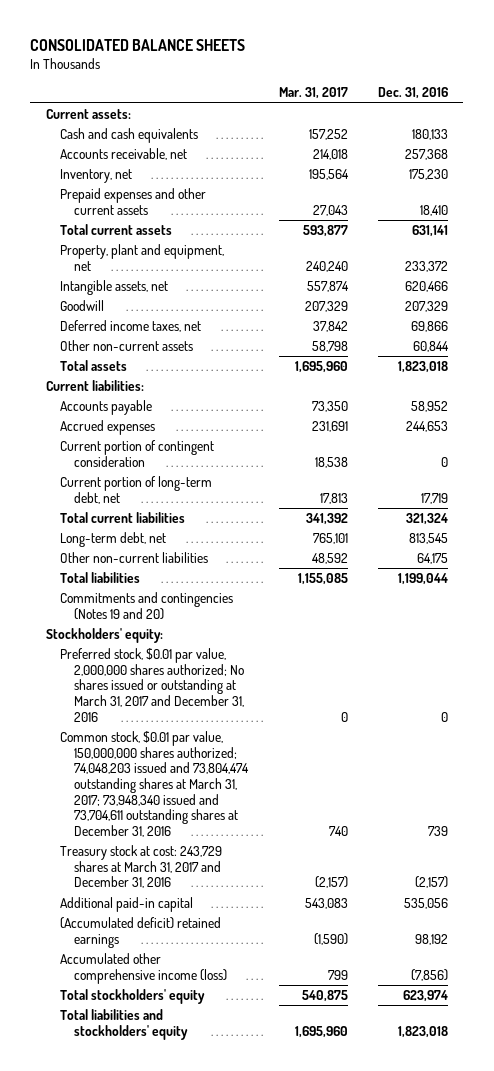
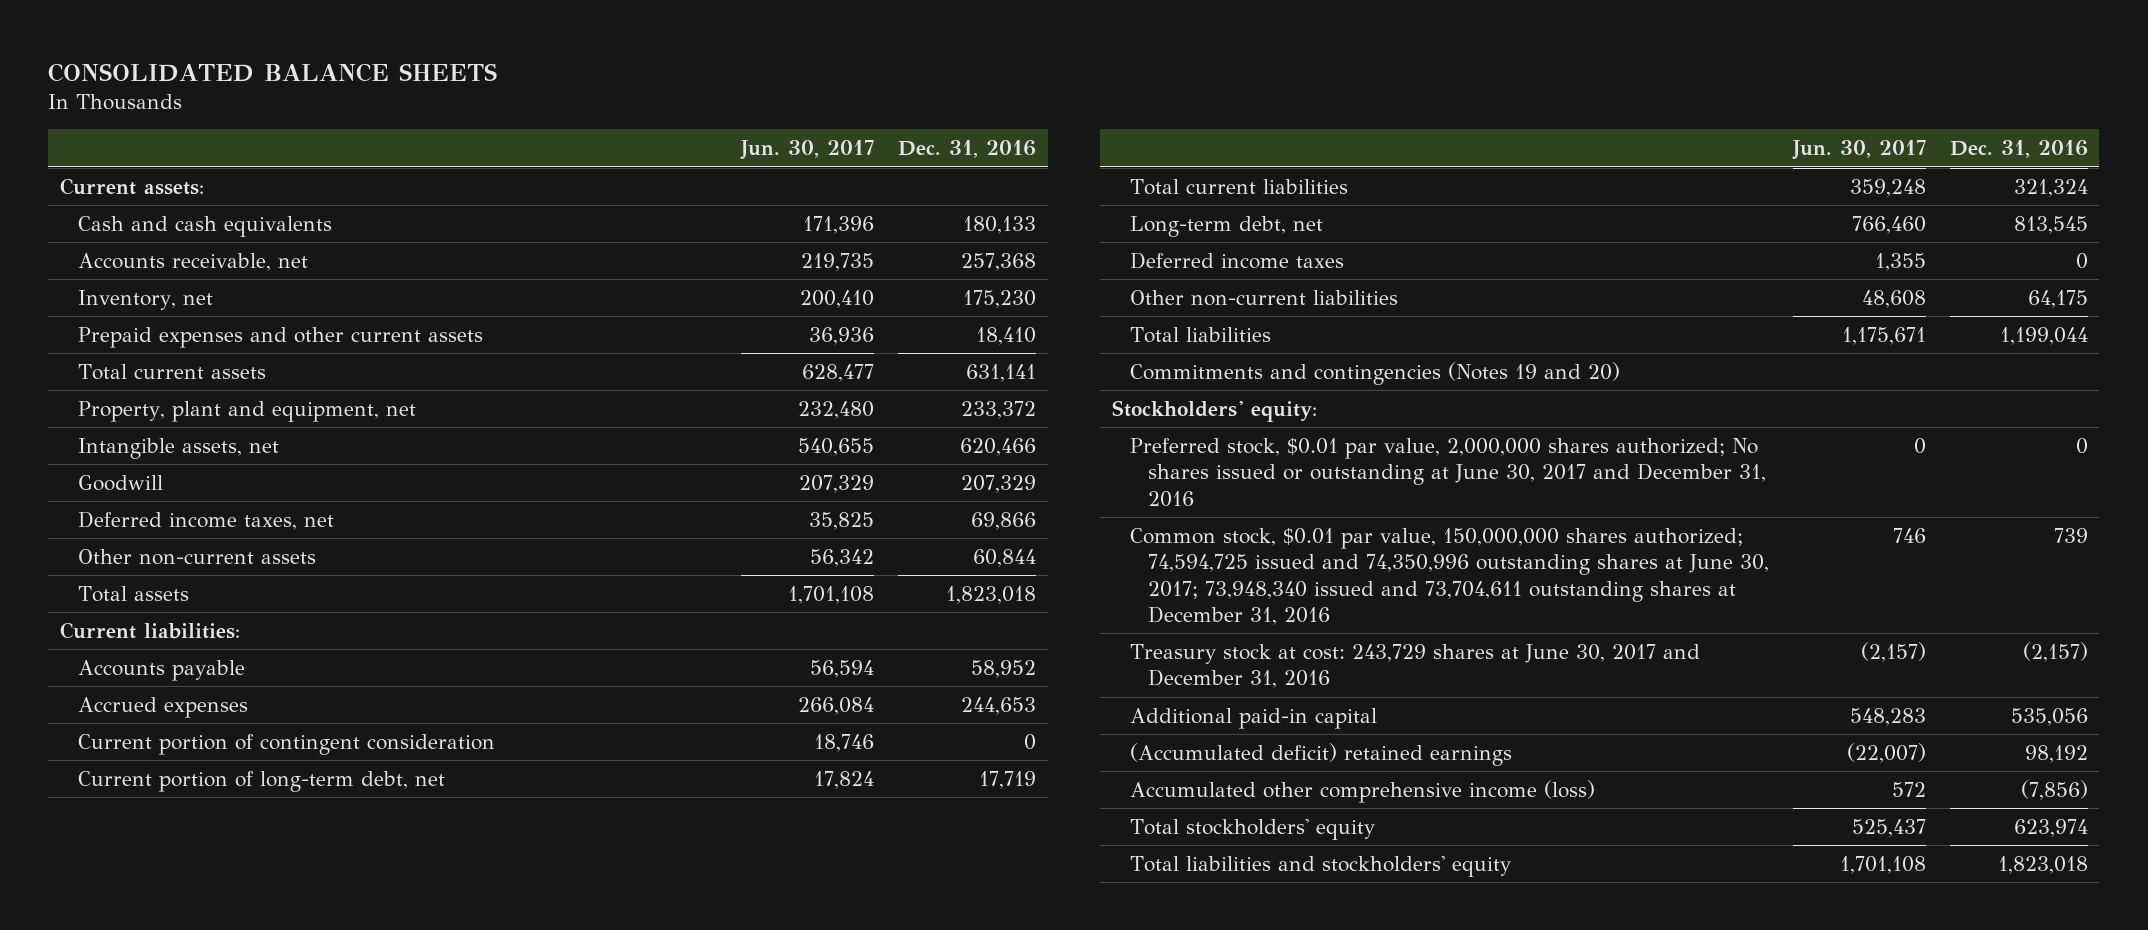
- | Mar. 31, 2017 | Dec. 31, 2016
+ | Jun. 30, 2017 | Dec. 31, 2016
+ Deferred income taxes | 1,355 | 0
- Preferred stock, $0.01 par value, 2,000,000 shares authorized; No shares issued or outstanding at March 31, 2017 and December 31, 2016 | 0 | 0
- Common stock, $0.01 par value, 150,000,000 shares authorized; 74,048,203 issued and 73,804,474 outstanding shares at March 31, 2017; 73,948,340 issued and 73,704,611 outstanding shares at December 31, 2016 | 740 | 739
- Treasury stock at cost: 243,729 shares at March 31, 2017 and December 31, 2016 | (2,157) | (2,157)
+ Preferred stock, $0.01 par value, 2,000,000 shares authorized; No shares issued or outstanding at June 30, 2017 and December 31, 2016 | 0 | 0
+ Common stock, $0.01 par value, 150,000,000 shares authorized; 74,594,725 issued and 74,350,996 outstanding shares at June 30, 2017; 73,948,340 issued and 73,704,611 outstanding shares at December 31, 2016 | 746 | 739
+ Treasury stock at cost: 243,729 shares at June 30, 2017 and December 31, 2016 | (2,157) | (2,157)

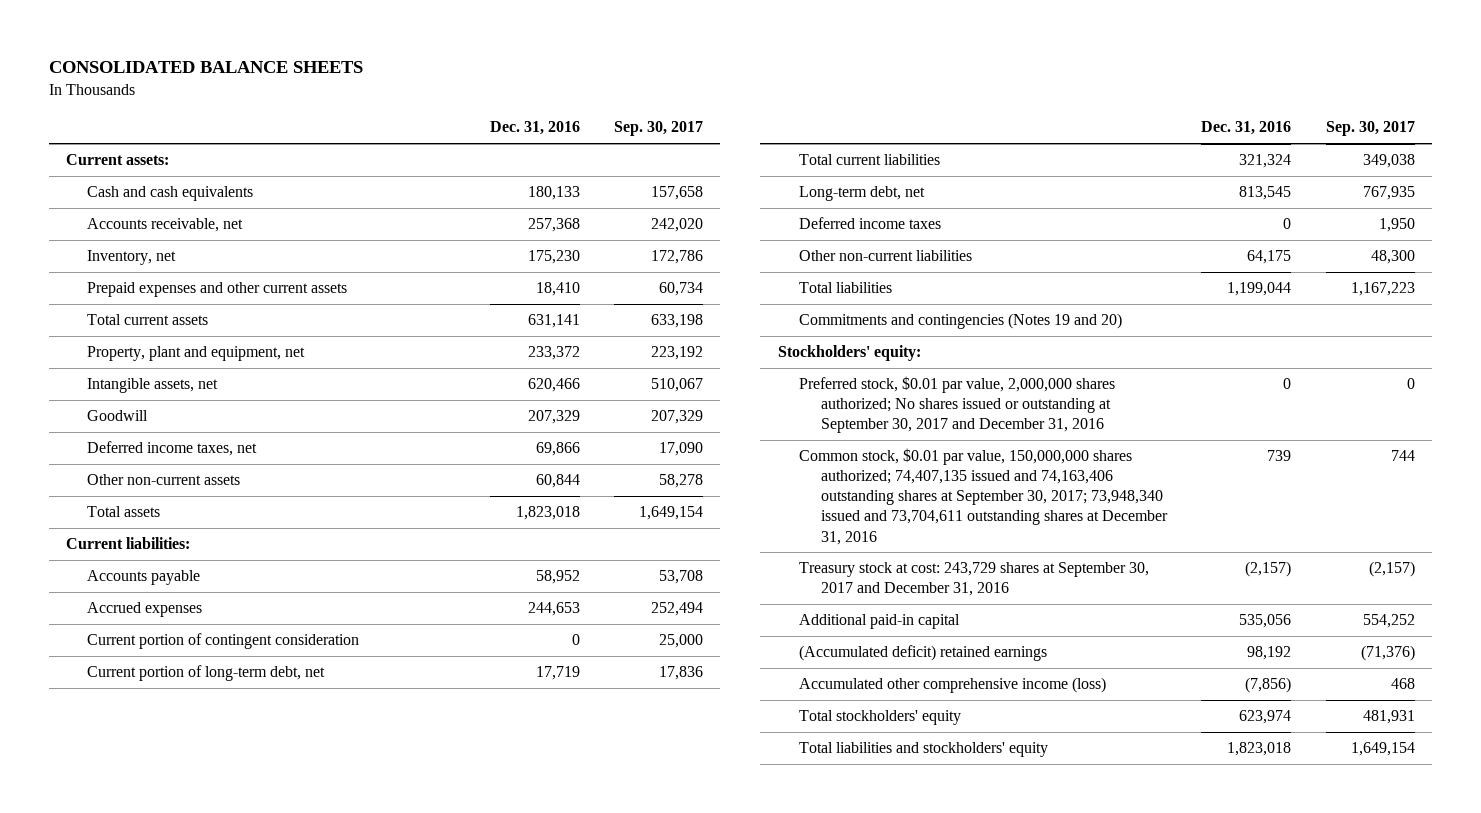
- | Jun. 30, 2017 | Dec. 31, 2016
+ | Dec. 31, 2016 | Sep. 30, 2017
- Preferred stock, $0.01 par value, 2,000,000 shares authorized; No shares issued or outstanding at June 30, 2017 and December 31, 2016 | 0 | 0
- Common stock, $0.01 par value, 150,000,000 shares authorized; 74,594,725 issued and 74,350,996 outstanding shares at June 30, 2017; 73,948,340 issued and 73,704,611 outstanding shares at December 31, 2016 | 746 | 739
- Treasury stock at cost: 243,729 shares at June 30, 2017 and December 31, 2016 | (2,157) | (2,157)
+ Preferred stock, $0.01 par value, 2,000,000 shares authorized; No shares issued or outstanding at September 30, 2017 and December 31, 2016 | 0 | 0
+ Common stock, $0.01 par value, 150,000,000 shares authorized; 74,407,135 issued and 74,163,406 outstanding shares at September 30, 2017; 73,948,340 issued and 73,704,611 outstanding shares at December 31, 2016 | 739 | 744
+ Treasury stock at cost: 243,729 shares at September 30, 2017 and December 31, 2016 | (2,157) | (2,157)

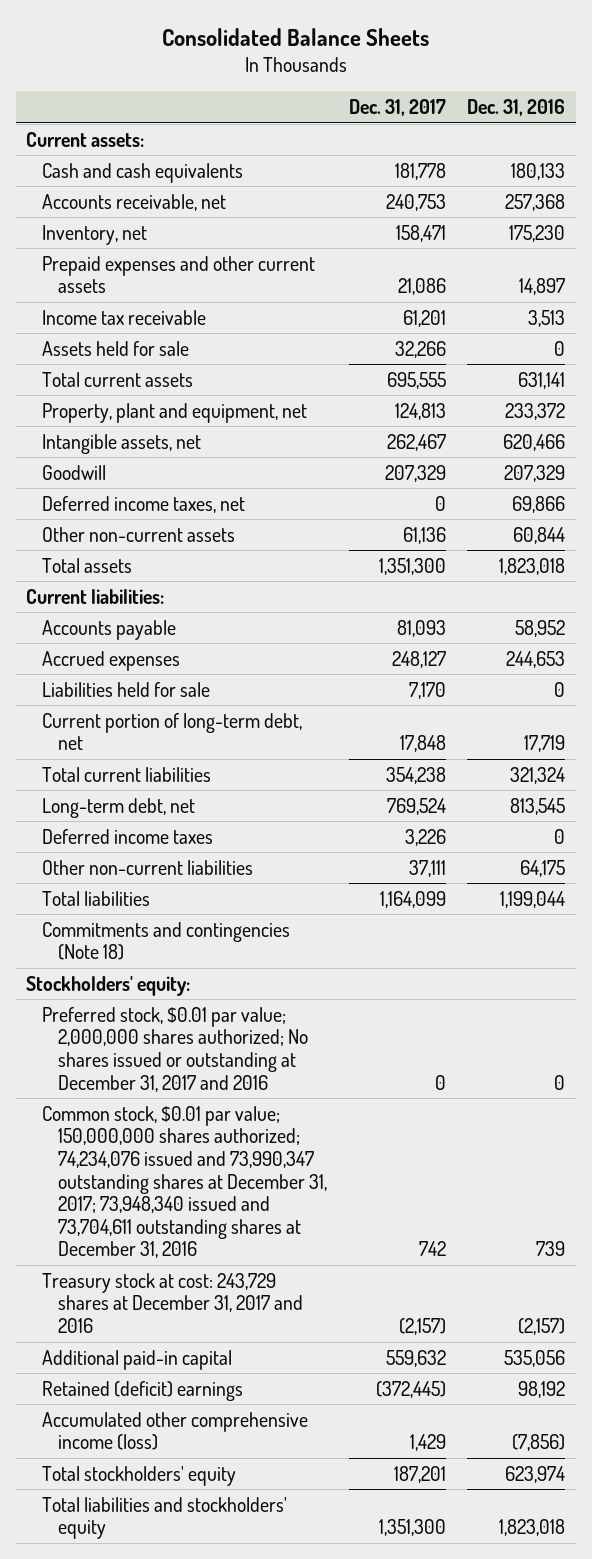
- CONSOLIDATED BALANCE SHEETS
+ Consolidated Balance Sheets
- | Dec. 31, 2016 | Sep. 30, 2017
+ | Dec. 31, 2017 | Dec. 31, 2016
- Prepaid expenses and other current assets | 18,410 | 60,734
+ Prepaid expenses and other current assets | 21,086 | 14,897
+ Income tax receivable | 61,201 | 3,513
+ Assets held for sale | 32,266 | 0
- Current portion of contingent consideration | 0 | 25,000
+ Liabilities held for sale | 7,170 | 0
- Commitments and contingencies (Notes 19 and 20)
+ Commitments and contingencies (Note 18)
- Preferred stock, $0.01 par value, 2,000,000 shares authorized; No shares issued or outstanding at September 30, 2017 and December 31, 2016 | 0 | 0
- Common stock, $0.01 par value, 150,000,000 shares authorized; 74,407,135 issued and 74,163,406 outstanding shares at September 30, 2017; 73,948,340 issued and 73,704,611 outstanding shares at December 31, 2016 | 739 | 744
- Treasury stock at cost: 243,729 shares at September 30, 2017 and December 31, 2016 | (2,157) | (2,157)
+ Preferred stock, $0.01 par value; 2,000,000 shares authorized; No shares issued or outstanding at December 31, 2017 and 2016 | 0 | 0
+ Common stock, $0.01 par value; 150,000,000 shares authorized; 74,234,076 issued and 73,990,347 outstanding shares at December 31, 2017; 73,948,340 issued and 73,704,611 outstanding shares at December 31, 2016 | 742 | 739
+ Treasury stock at cost: 243,729 shares at December 31, 2017 and 2016 | (2,157) | (2,157)
- (Accumulated deficit) retained earnings | 98,192 | (71,376)
+ Retained (deficit) earnings | (372,445) | 98,192

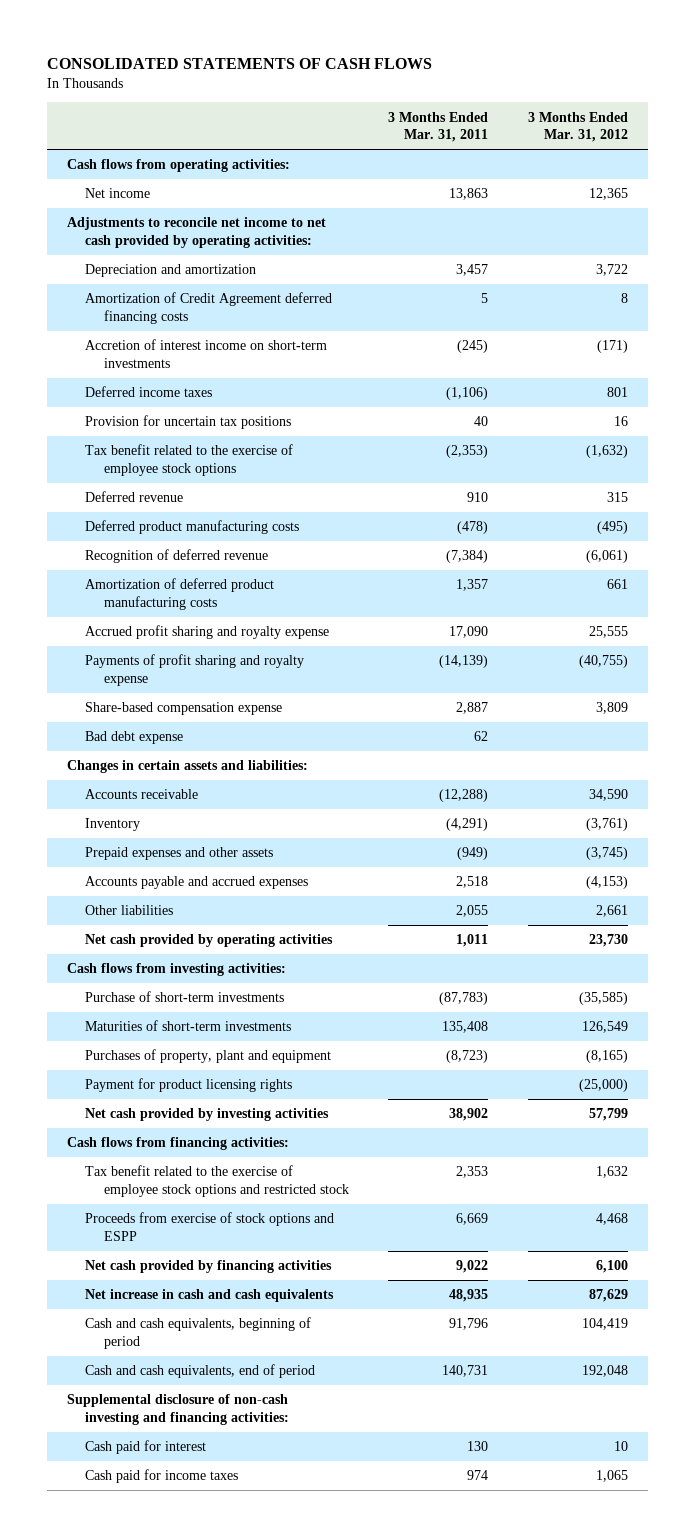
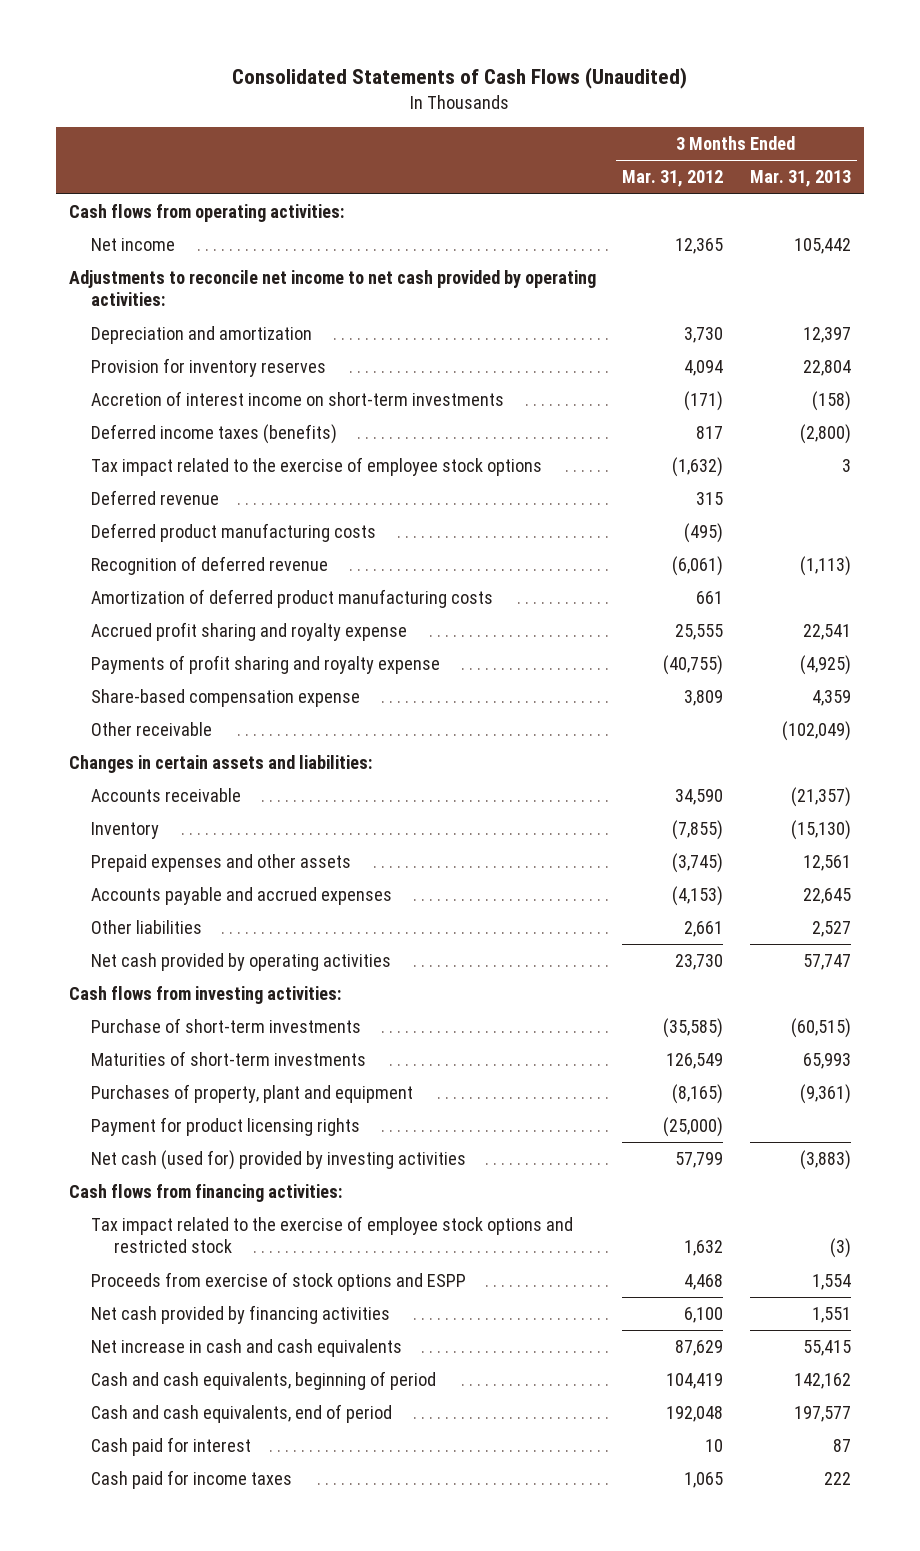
- CONSOLIDATED STATEMENTS OF CASH FLOWS
+ Consolidated Statements of Cash Flows (Unaudited)
- | 3 Months Ended Mar. 31, 2011 | 3 Months Ended Mar. 31, 2012
+ | 3 Months Ended Mar. 31, 2012 | 3 Months Ended Mar. 31, 2013
- Depreciation and amortization | 3,457 | 3,722
- Amortization of Credit Agreement deferred financing costs | 5 | 8
+ Depreciation and amortization | 3,730 | 12,397
+ Provision for inventory reserves | 4,094 | 22,804
- Deferred income taxes | (1,106) | 801
- Provision for uncertain tax positions | 40 | 16
- Tax benefit related to the exercise of employee stock options | (2,353) | (1,632)
+ Deferred income taxes (benefits) | 817 | (2,800)
+ Tax impact related to the exercise of employee stock options | (1,632) | 3
- Bad debt expense | 62 |
+ Other receivable | | (102,049)
- Inventory | (4,291) | (3,761)
+ Inventory | (7,855) | (15,130)
- Net cash provided by investing activities | 38,902 | 57,799
+ Net cash (used for) provided by investing activities | 57,799 | (3,883)
- Tax benefit related to the exercise of employee stock options and restricted stock | 2,353 | 1,632
+ Tax impact related to the exercise of employee stock options and restricted stock | 1,632 | (3)
- Supplemental disclosure of non-cash investing and financing activities:

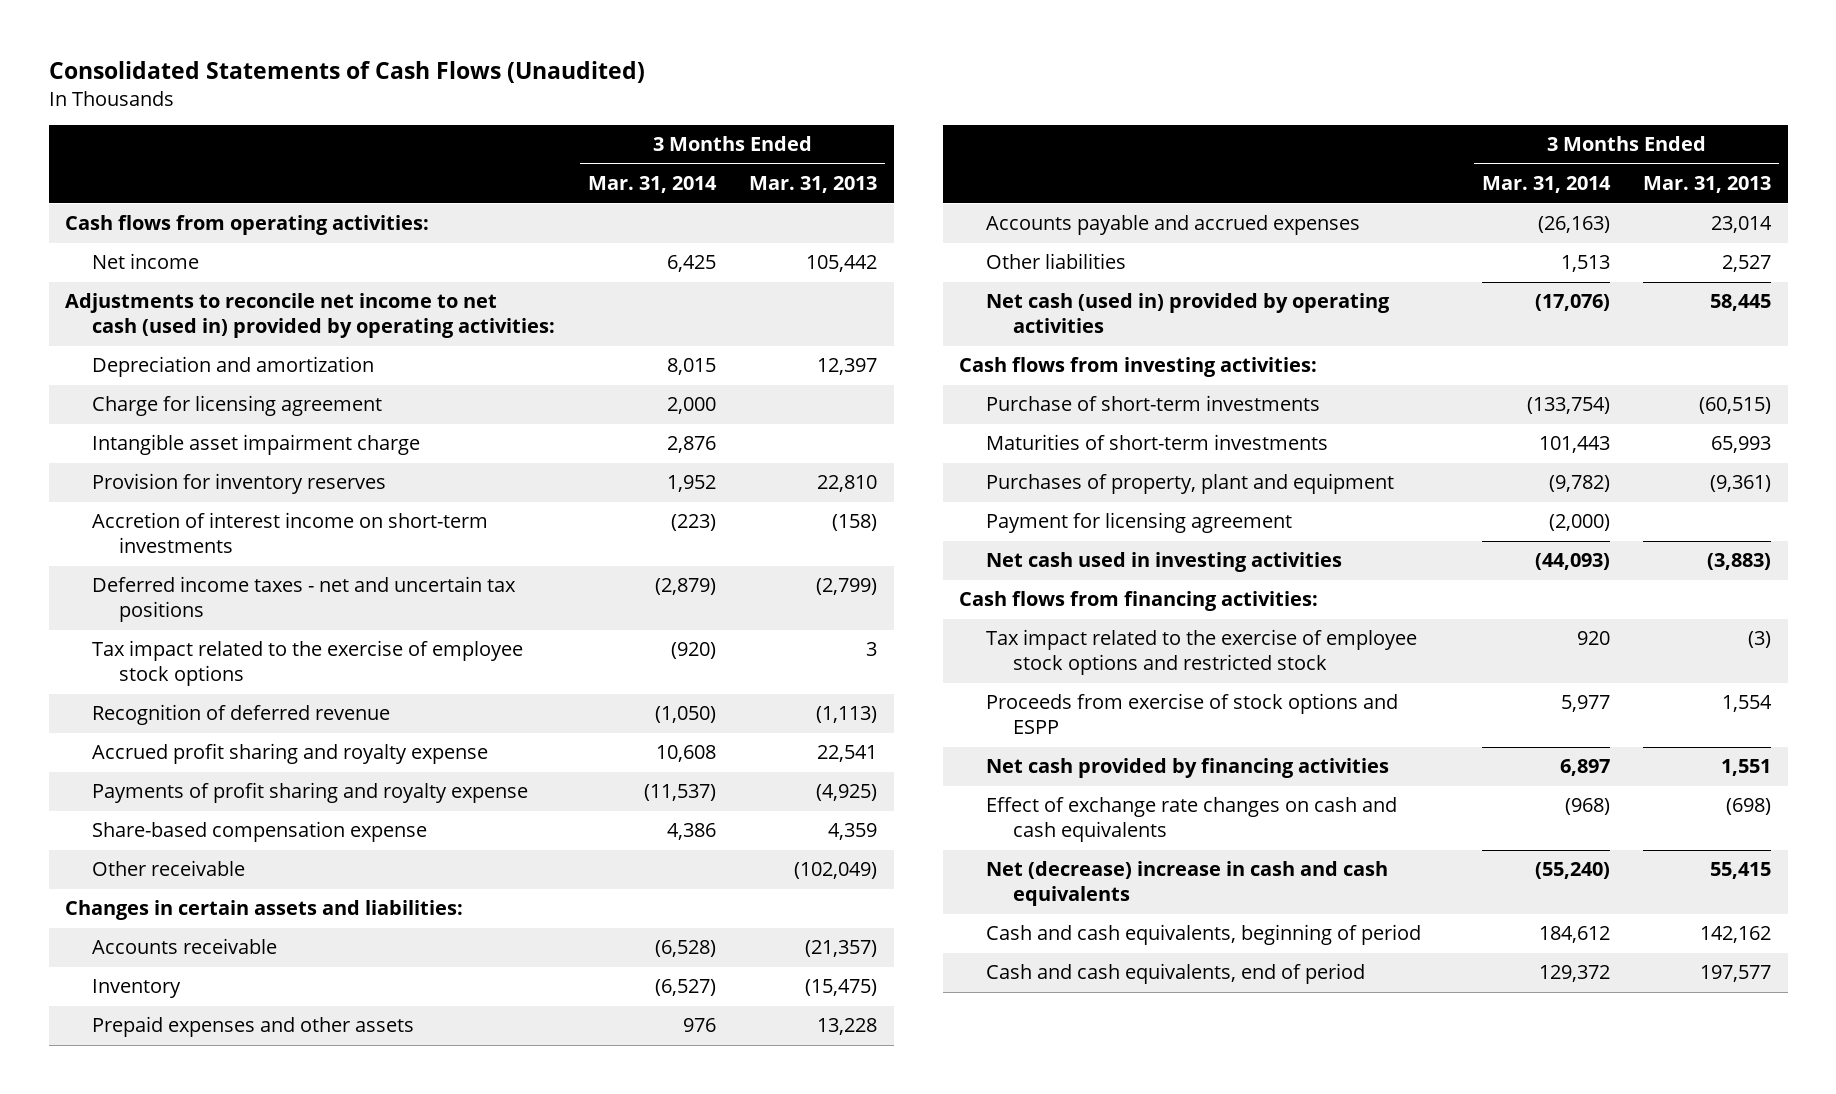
- | 3 Months Ended Mar. 31, 2012 | 3 Months Ended Mar. 31, 2013
+ | 3 Months Ended Mar. 31, 2014 | 3 Months Ended Mar. 31, 2013
- Adjustments to reconcile net income to net cash provided by operating activities:
+ Adjustments to reconcile net income to net cash (used in) provided by operating activities:
- Provision for inventory reserves | 4,094 | 22,804
+ Charge for licensing agreement | 2,000 |
+ Intangible asset impairment charge | 2,876 |
+ Provision for inventory reserves | 1,952 | 22,810
- Deferred income taxes (benefits) | 817 | (2,800)
+ Deferred income taxes - net and uncertain tax positions | (2,879) | (2,799)
- Deferred revenue | 315 |
- Deferred product manufacturing costs | (495) |
- Amortization of deferred product manufacturing costs | 661 |
- Inventory | (7,855) | (15,130)
- Prepaid expenses and other assets | (3,745) | 12,561
- Accounts payable and accrued expenses | (4,153) | 22,645
+ Inventory | (6,527) | (15,475)
+ Prepaid expenses and other assets | 976 | 13,228
+ Accounts payable and accrued expenses | (26,163) | 23,014
- Net cash provided by operating activities | 23,730 | 57,747
+ Net cash (used in) provided by operating activities | (17,076) | 58,445
- Payment for product licensing rights | (25,000) |
- Net cash (used for) provided by investing activities | 57,799 | (3,883)
+ Payment for licensing agreement | (2,000) |
+ Net cash used in investing activities | (44,093) | (3,883)
- Net increase in cash and cash equivalents | 87,629 | 55,415
+ Effect of exchange rate changes on cash and cash equivalents | (968) | (698)
+ Net (decrease) increase in cash and cash equivalents | (55,240) | 55,415
- Cash paid for interest | 10 | 87
- Cash paid for income taxes | 1,065 | 222

